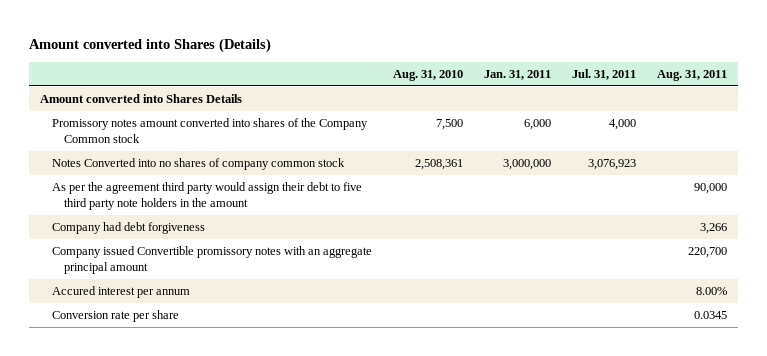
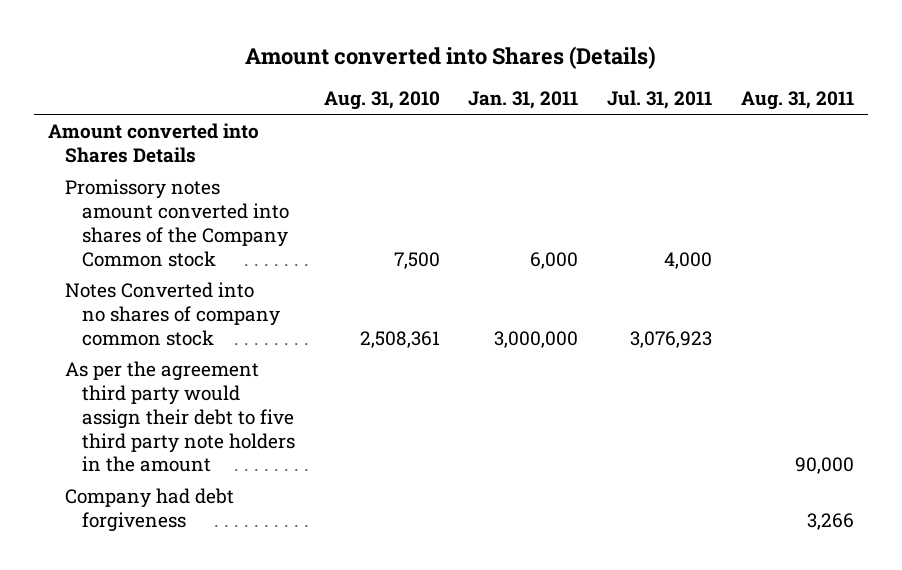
- Company issued Convertible promissory notes with an aggregate principal amount | | | | 220,700
- Accured interest per annum | | | | 8.00%
- Conversion rate per share | | | | 0.0345

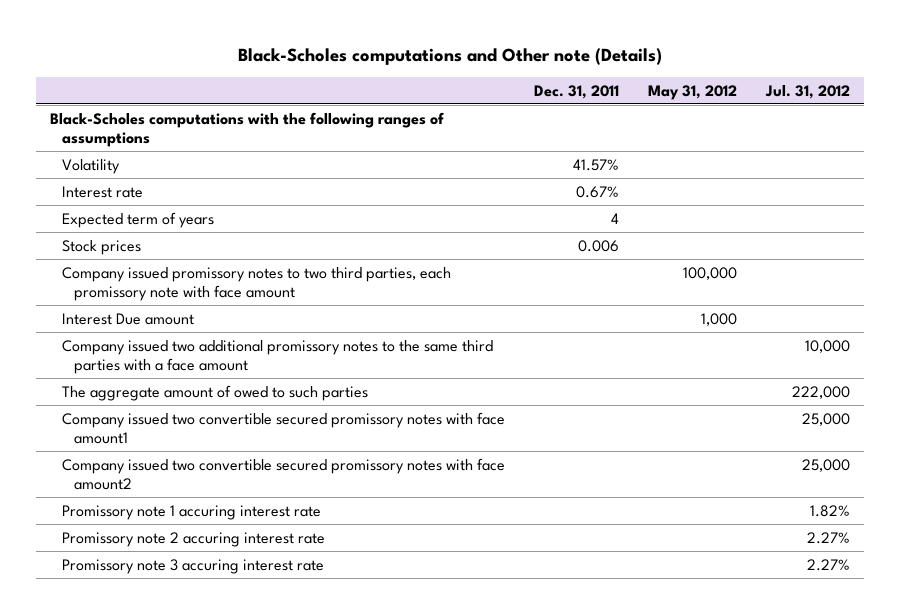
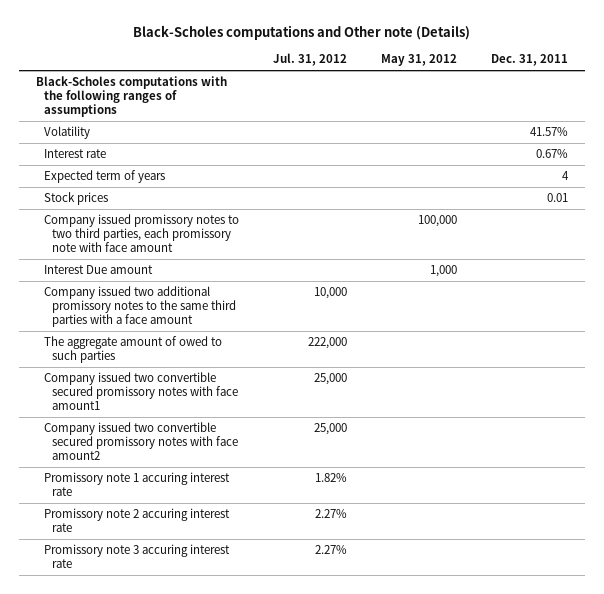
- | Dec. 31, 2011 | May 31, 2012 | Jul. 31, 2012
+ | Jul. 31, 2012 | May 31, 2012 | Dec. 31, 2011
- Stock prices | 0.006 | |
+ Stock prices | | | 0.01

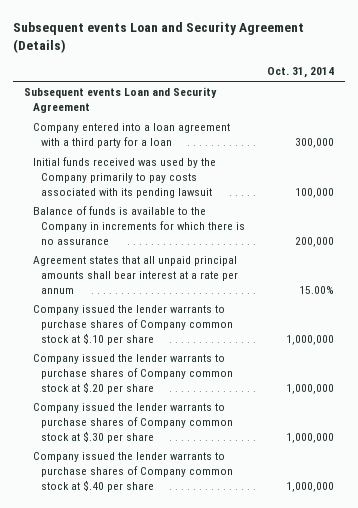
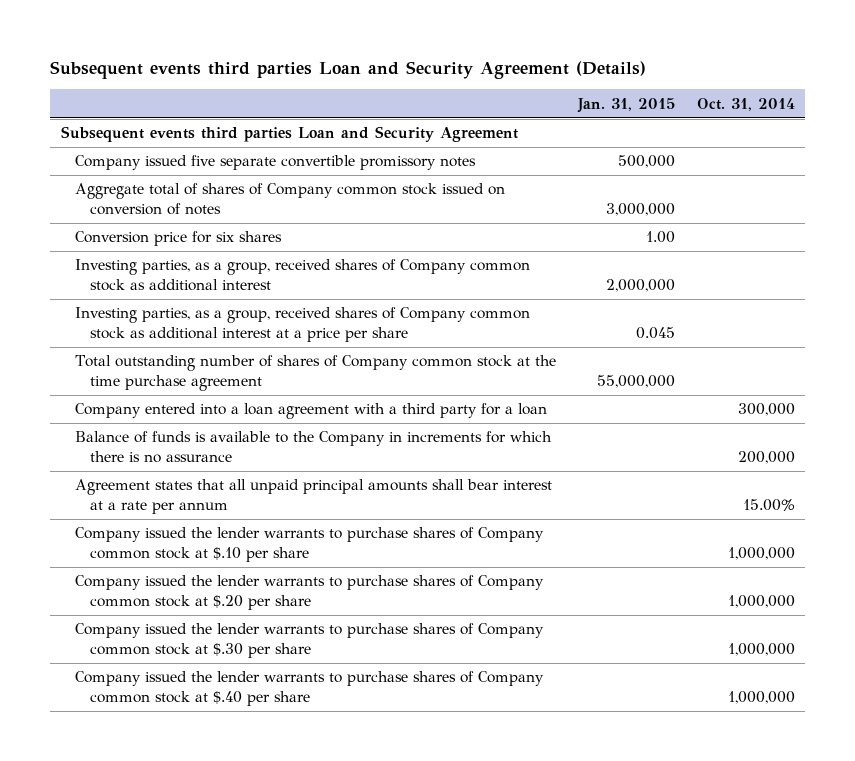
- Subsequent events Loan and Security Agreement (Details)
+ Subsequent events third parties Loan and Security Agreement (Details)
- | Oct. 31, 2014
+ | Jan. 31, 2015 | Oct. 31, 2014
- Subsequent events Loan and Security Agreement
+ Subsequent events third parties Loan and Security Agreement
+ Company issued five separate convertible promissory notes | 500,000 |
+ Aggregate total of shares of Company common stock issued on conversion of notes | 3,000,000 |
+ Conversion price for six shares | 1.00 |
+ Investing parties, as a group, received shares of Company common stock as additional interest | 2,000,000 |
+ Investing parties, as a group, received shares of Company common stock as additional interest at a price per share | 0.045 |
+ Total outstanding number of shares of Company common stock at the time purchase agreement | 55,000,000 |
- Initial funds received was used by the Company primarily to pay costs associated with its pending lawsuit | 100,000

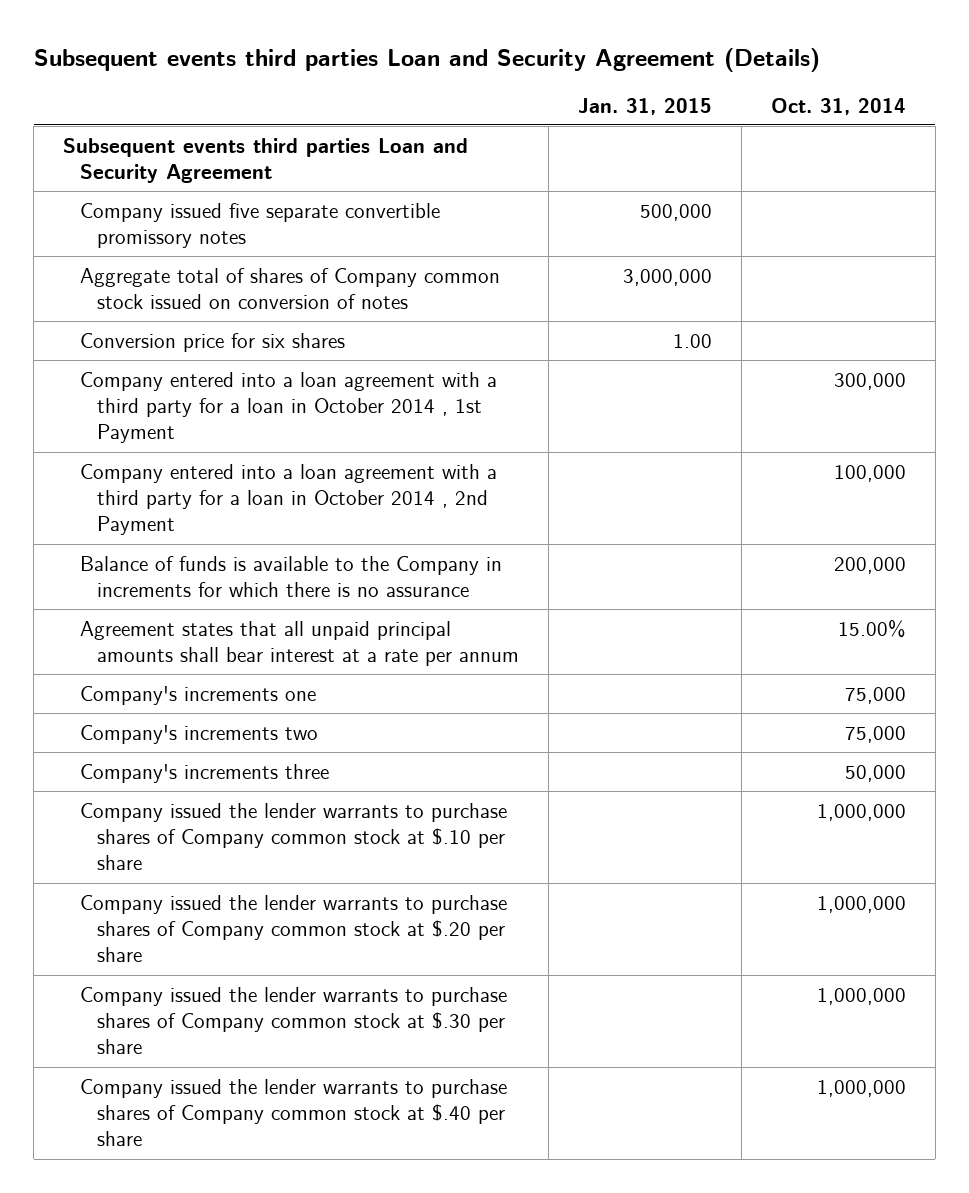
- Investing parties, as a group, received shares of Company common stock as additional interest | 2,000,000 |
- Investing parties, as a group, received shares of Company common stock as additional interest at a price per share | 0.045 |
- Total outstanding number of shares of Company common stock at the time purchase agreement | 55,000,000 |
- Company entered into a loan agreement with a third party for a loan | | 300,000
+ Company entered into a loan agreement with a third party for a loan in October 2014 , 1st Payment | | 300,000
+ Company entered into a loan agreement with a third party for a loan in October 2014 , 2nd Payment | | 100,000
+ Company's increments one | | 75,000
+ Company's increments two | | 75,000
+ Company's increments three | | 50,000

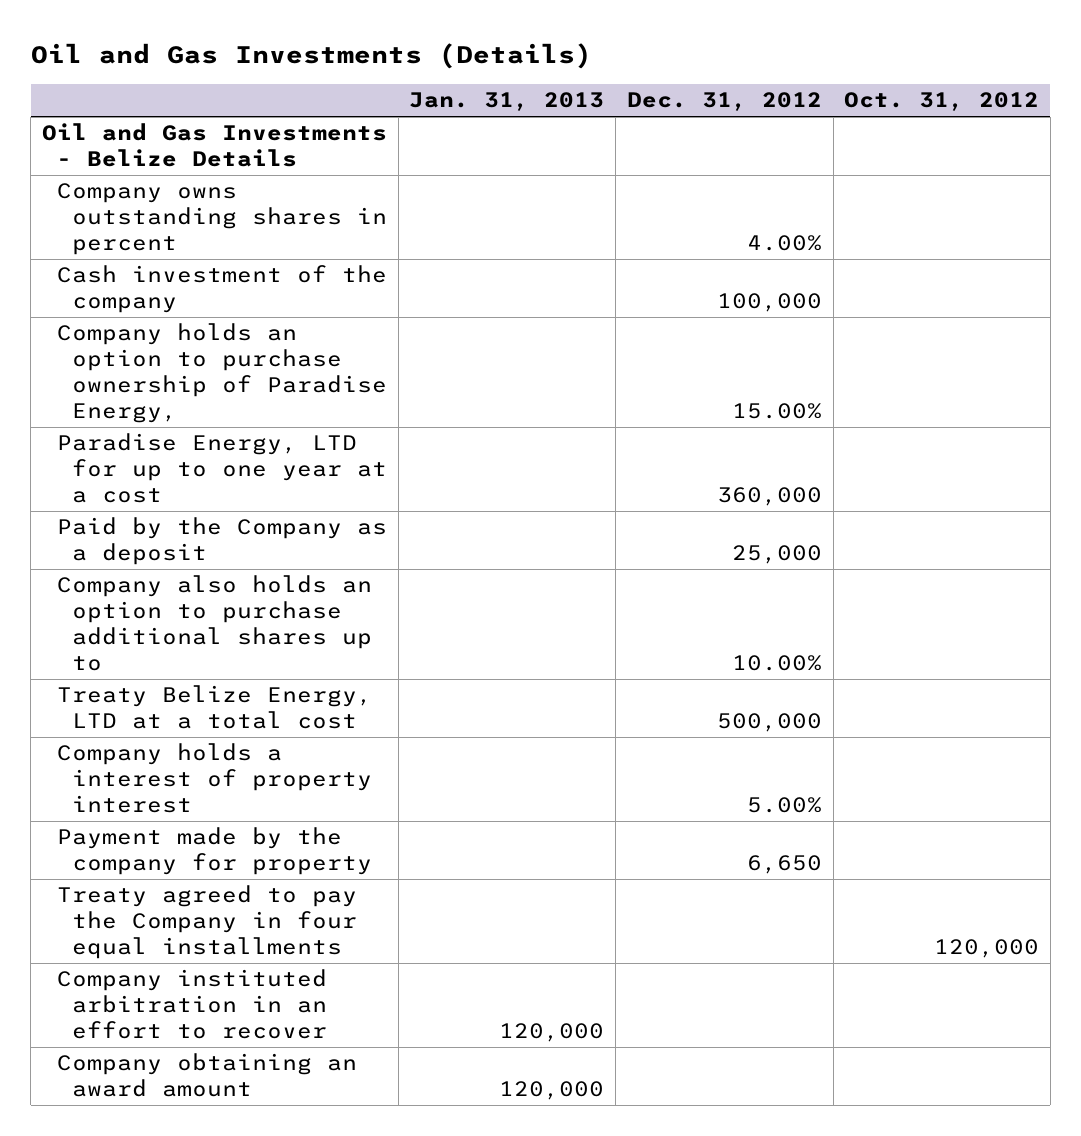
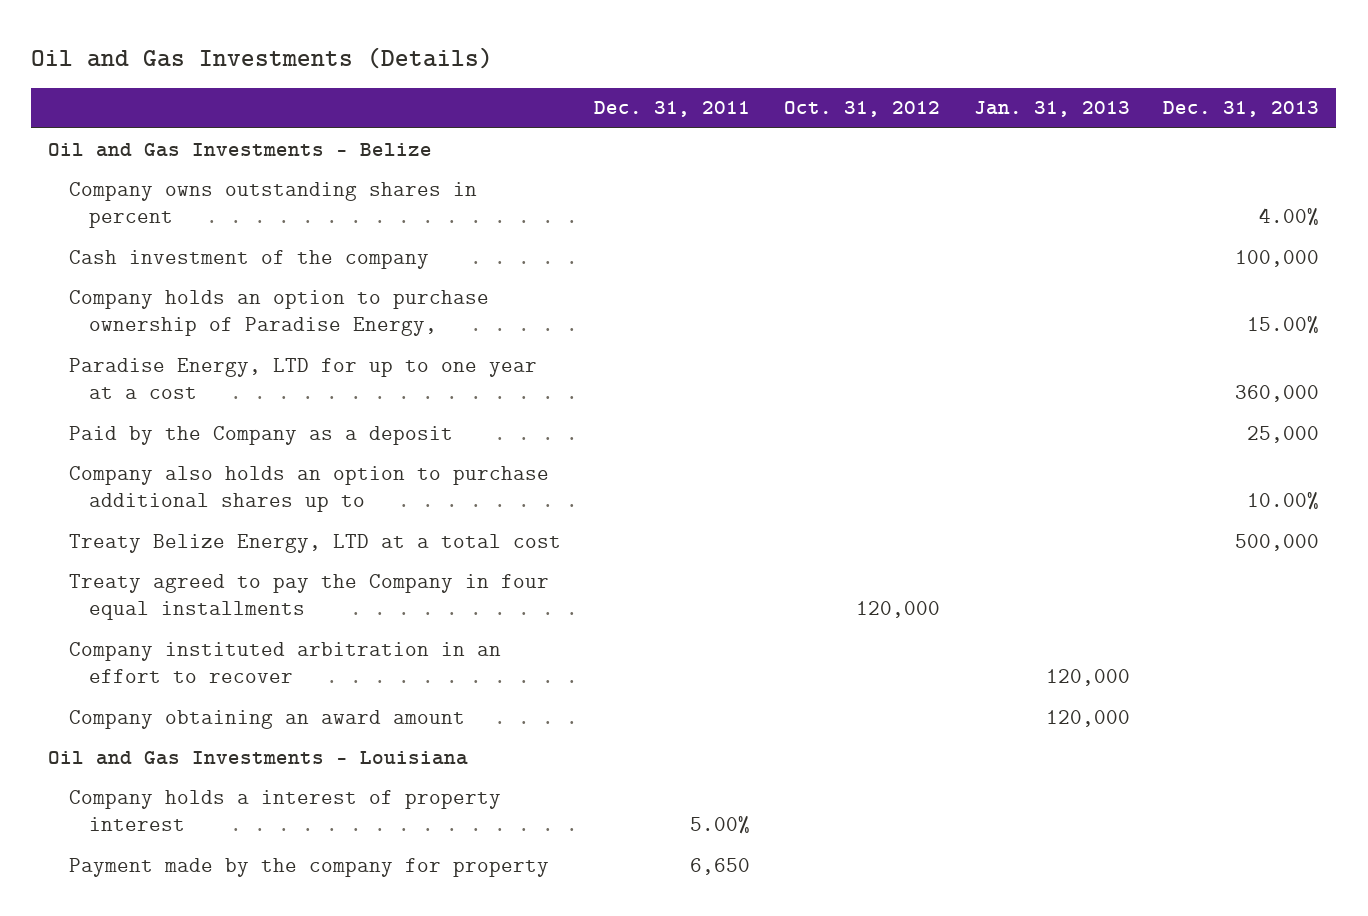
- | Jan. 31, 2013 | Dec. 31, 2012 | Oct. 31, 2012
+ | Dec. 31, 2011 | Oct. 31, 2012 | Jan. 31, 2013 | Dec. 31, 2013
- Oil and Gas Investments - Belize Details
+ Oil and Gas Investments - Belize
+ Oil and Gas Investments - Louisiana
moved down: Company holds a interest of property interest | 5.00% | | |
moved down: Payment made by the company for property | 6,650 | | |

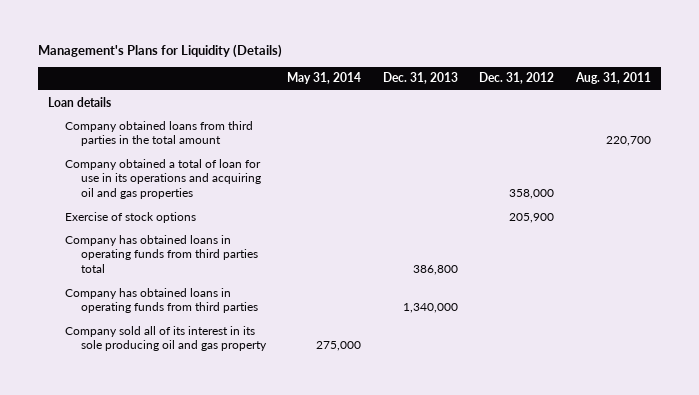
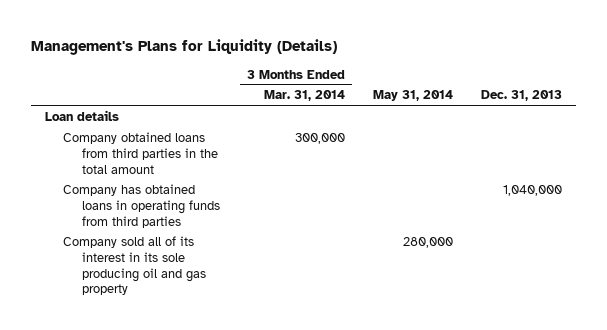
- | May 31, 2014 | Dec. 31, 2013 | Dec. 31, 2012 | Aug. 31, 2011
+ | 3 Months Ended Mar. 31, 2014 | May 31, 2014 | Dec. 31, 2013
- Company obtained a total of loan for use in its operations and acquiring oil and gas properties | | | 358,000 |
- Exercise of stock options | | | 205,900 |
- Company has obtained loans in operating funds from third parties total | | 386,800 | |
- Company has obtained loans in operating funds from third parties | | 1,340,000 | |
- Company sold all of its interest in its sole producing oil and gas property | 275,000 | | |
+ Company has obtained loans in operating funds from third parties | | | 1,040,000
+ Company sold all of its interest in its sole producing oil and gas property | | 280,000 |

